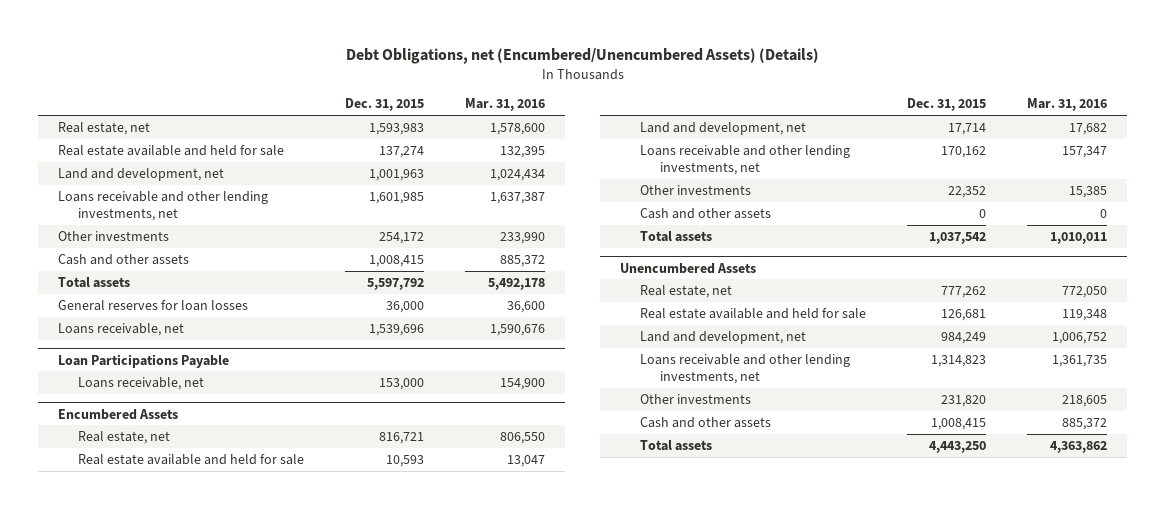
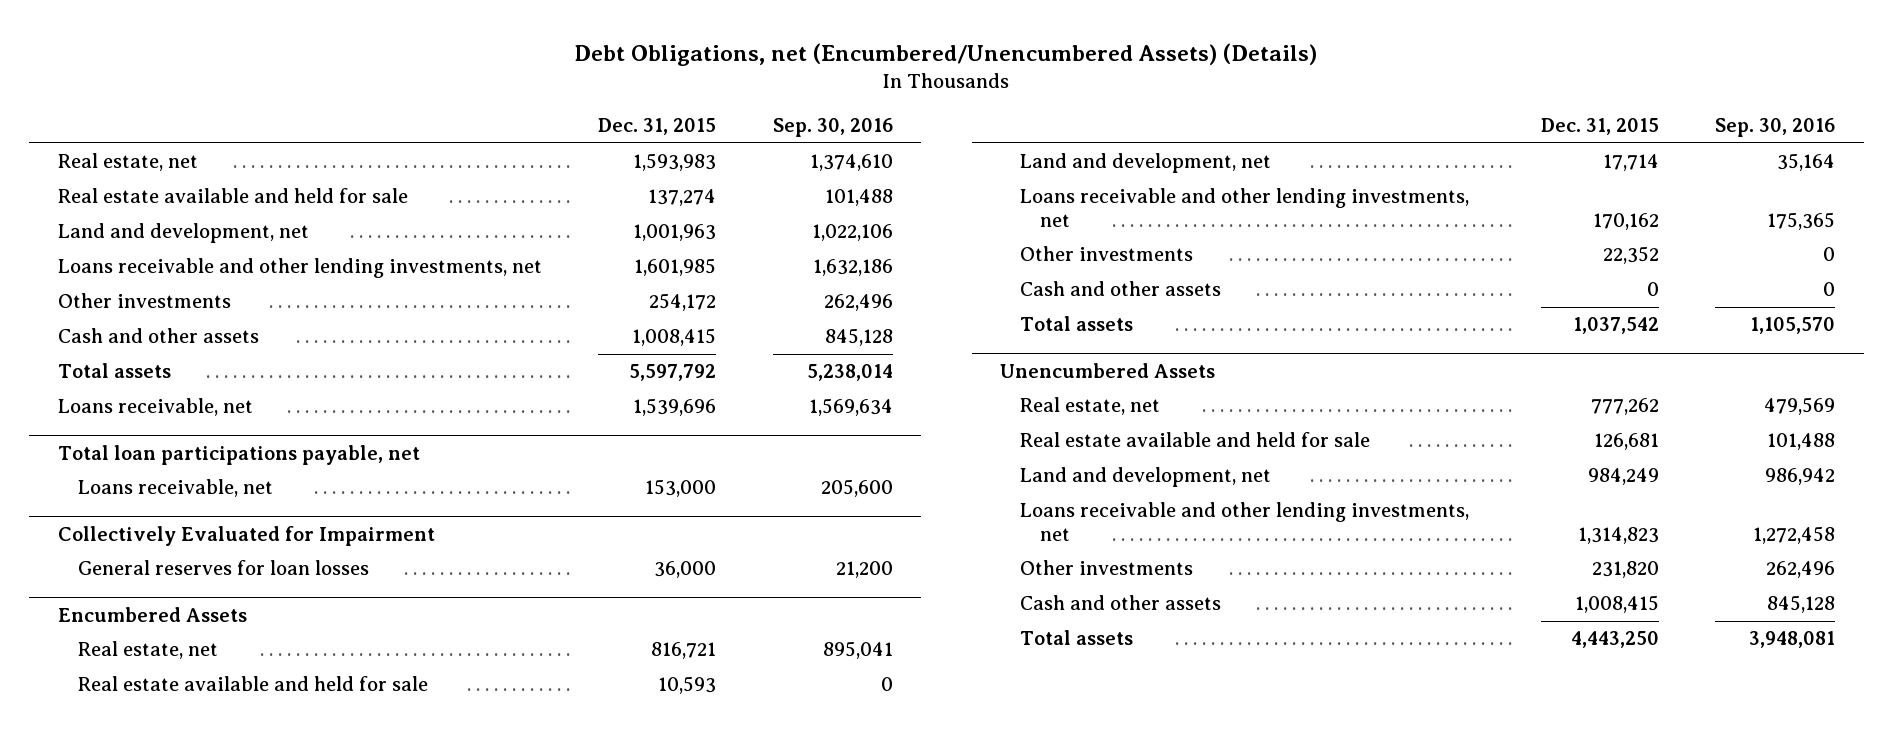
- | Dec. 31, 2015 | Mar. 31, 2016
+ | Dec. 31, 2015 | Sep. 30, 2016
- General reserves for loan losses | 36,000 | 36,600
- Loan Participations Payable
+ Total loan participations payable, net
+ Collectively Evaluated for Impairment
+ General reserves for loan losses | 36,000 | 21,200

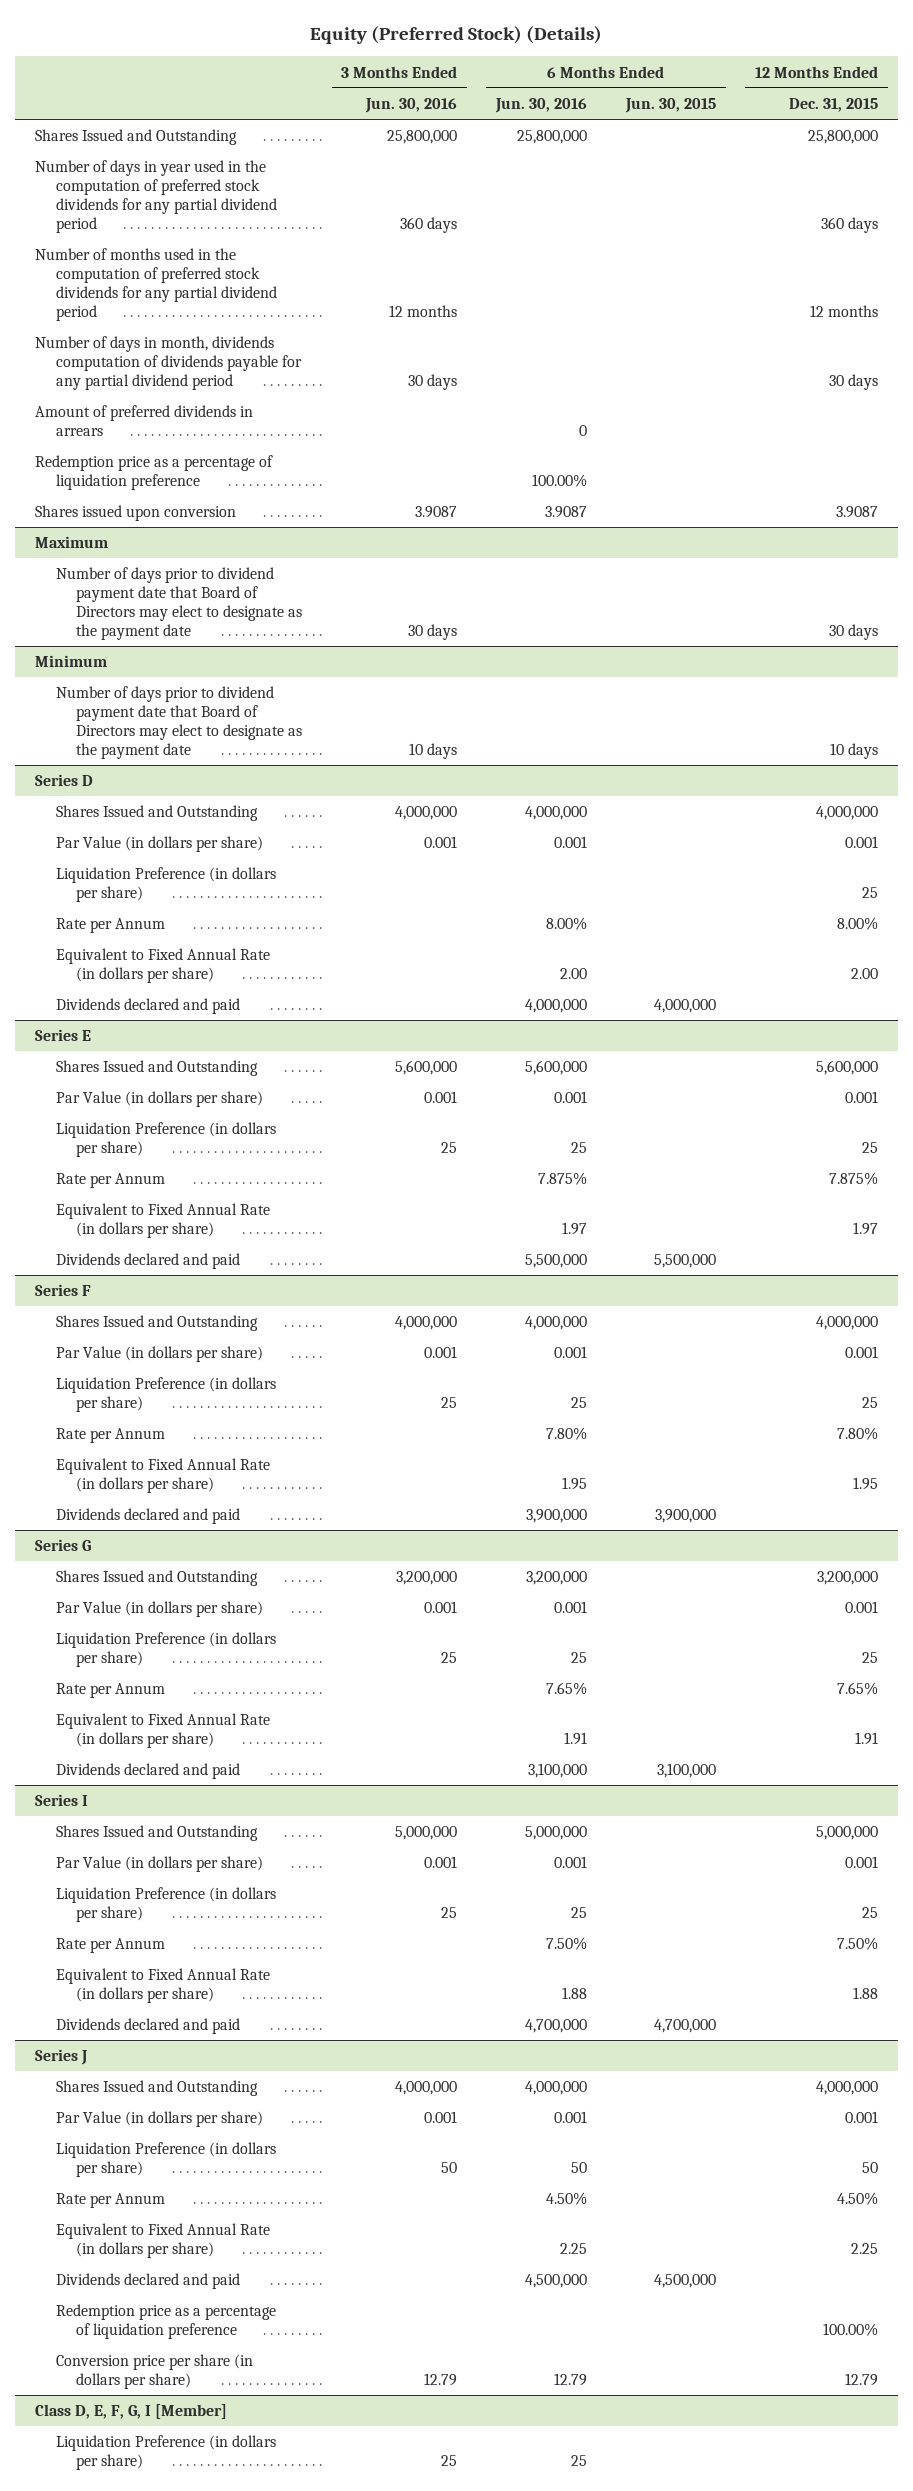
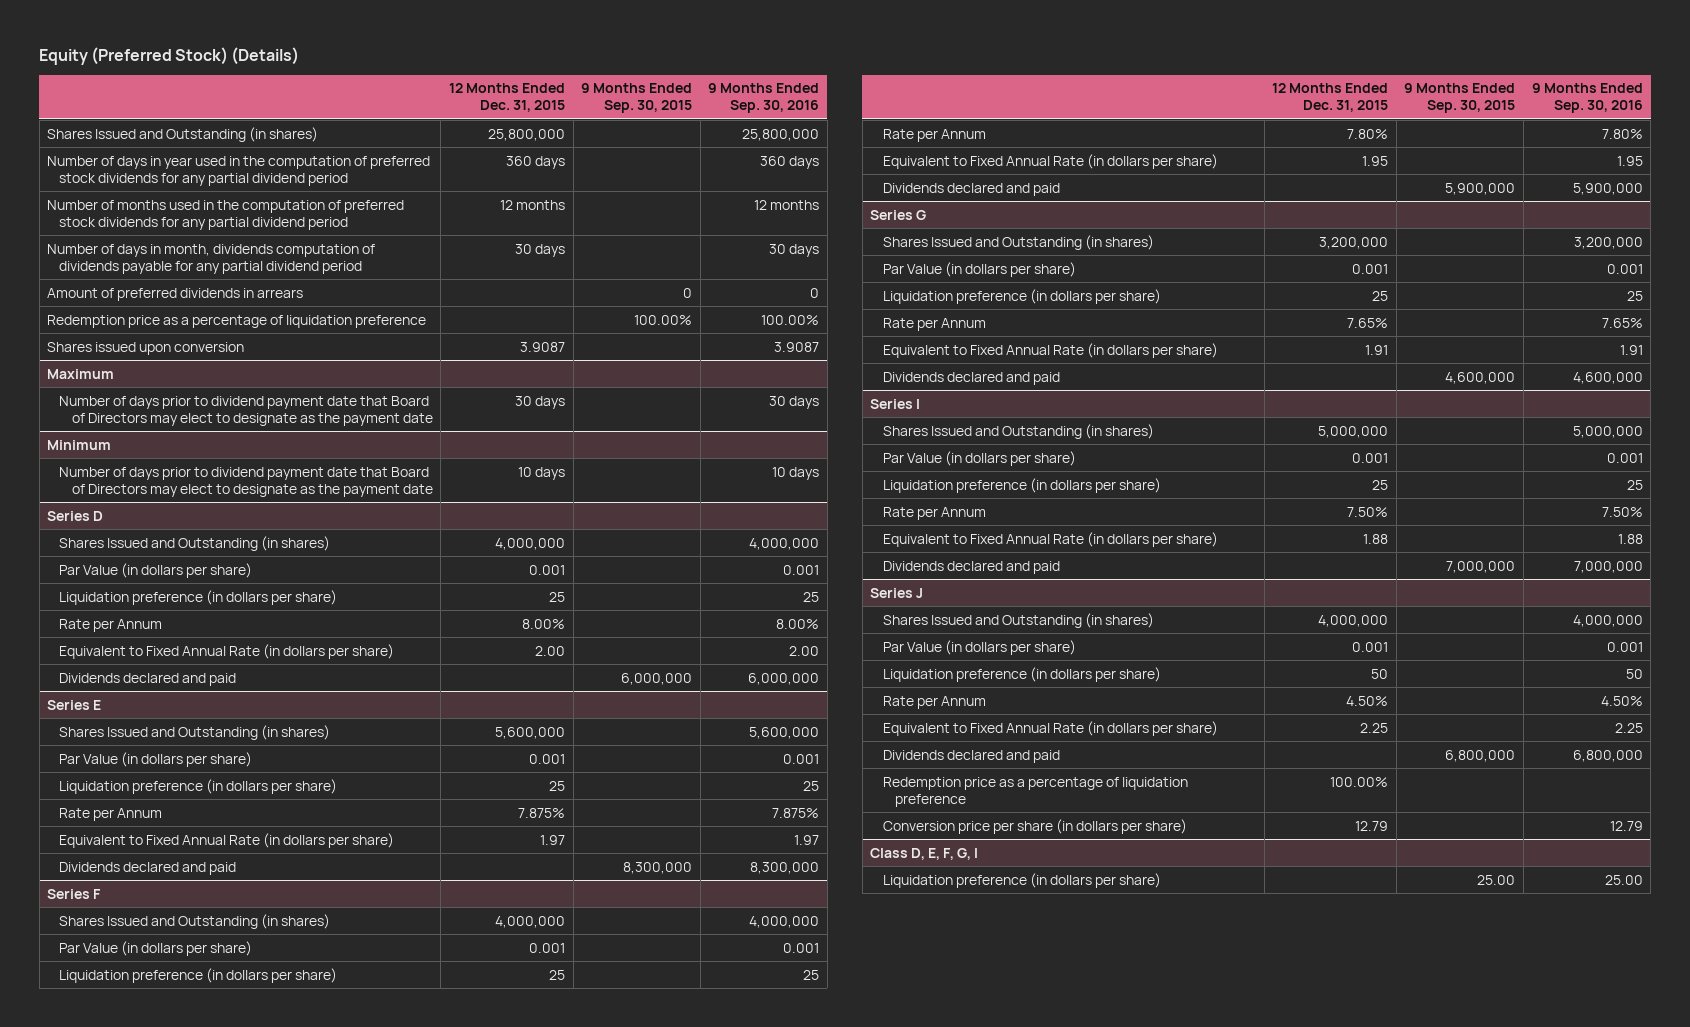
- | 3 Months Ended Jun. 30, 2016 | 6 Months Ended Jun. 30, 2016 | 6 Months Ended Jun. 30, 2015 | 12 Months Ended Dec. 31, 2015
+ | 12 Months Ended Dec. 31, 2015 | 9 Months Ended Sep. 30, 2015 | 9 Months Ended Sep. 30, 2016
- Shares Issued and Outstanding | 25,800,000 | 25,800,000 | | 25,800,000
+ Shares Issued and Outstanding (in shares) | 25,800,000 | | 25,800,000
@ Series D
- Shares Issued and Outstanding | 4,000,000 | 4,000,000 | | 4,000,000
+ Shares Issued and Outstanding (in shares) | 4,000,000 | | 4,000,000
- Liquidation Preference (in dollars per share) | | | | 25
+ Liquidation preference (in dollars per share) | 25 | | 25
@ Series E
- Shares Issued and Outstanding | 5,600,000 | 5,600,000 | | 5,600,000
+ Shares Issued and Outstanding (in shares) | 5,600,000 | | 5,600,000
- Liquidation Preference (in dollars per share) | 25 | 25 | | 25
+ Liquidation preference (in dollars per share) | 25 | | 25
@ Series F
- Shares Issued and Outstanding | 4,000,000 | 4,000,000 | | 4,000,000
+ Shares Issued and Outstanding (in shares) | 4,000,000 | | 4,000,000
- Liquidation Preference (in dollars per share) | 25 | 25 | | 25
+ Liquidation preference (in dollars per share) | 25 | | 25
@ Series G
- Shares Issued and Outstanding | 3,200,000 | 3,200,000 | | 3,200,000
+ Shares Issued and Outstanding (in shares) | 3,200,000 | | 3,200,000
- Liquidation Preference (in dollars per share) | 25 | 25 | | 25
+ Liquidation preference (in dollars per share) | 25 | | 25
@ Series I
- Shares Issued and Outstanding | 5,000,000 | 5,000,000 | | 5,000,000
+ Shares Issued and Outstanding (in shares) | 5,000,000 | | 5,000,000
- Liquidation Preference (in dollars per share) | 25 | 25 | | 25
+ Liquidation preference (in dollars per share) | 25 | | 25
@ Series J
- Shares Issued and Outstanding | 4,000,000 | 4,000,000 | | 4,000,000
+ Shares Issued and Outstanding (in shares) | 4,000,000 | | 4,000,000
- Liquidation Preference (in dollars per share) | 50 | 50 | | 50
+ Liquidation preference (in dollars per share) | 50 | | 50
- Class D, E, F, G, I [Member]
- Liquidation Preference (in dollars per share) | 25 | 25 | |
+ Class D, E, F, G, I
+ Liquidation preference (in dollars per share) | | 25.00 | 25.00

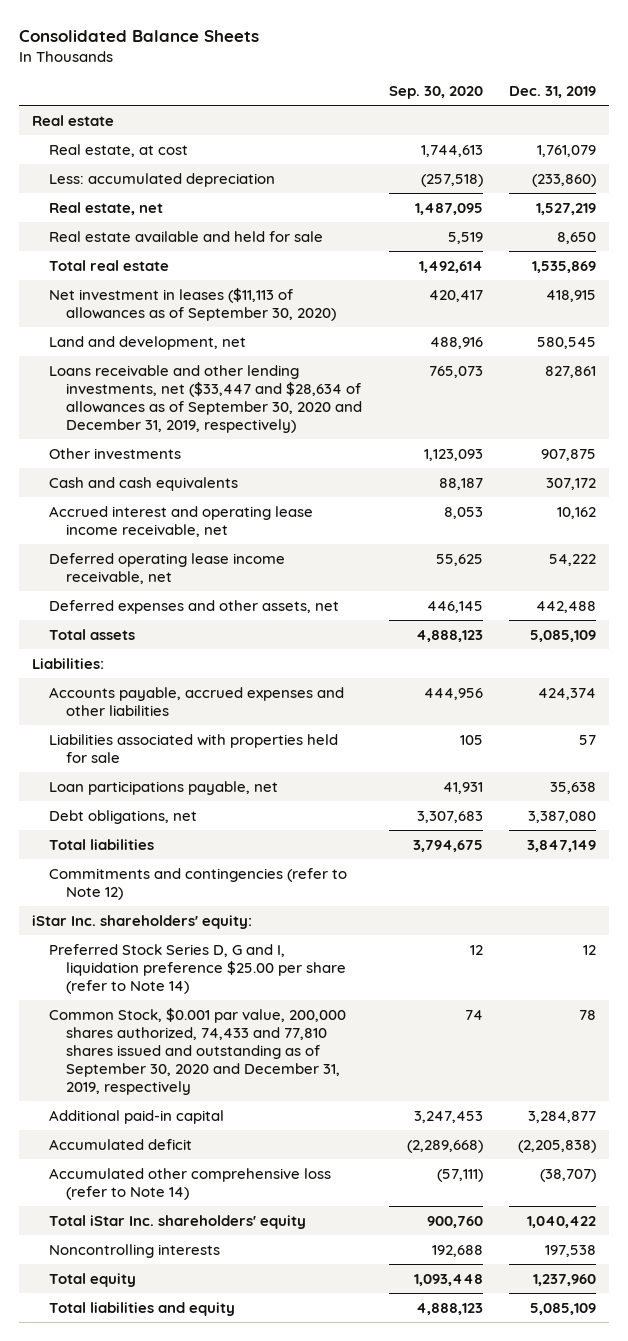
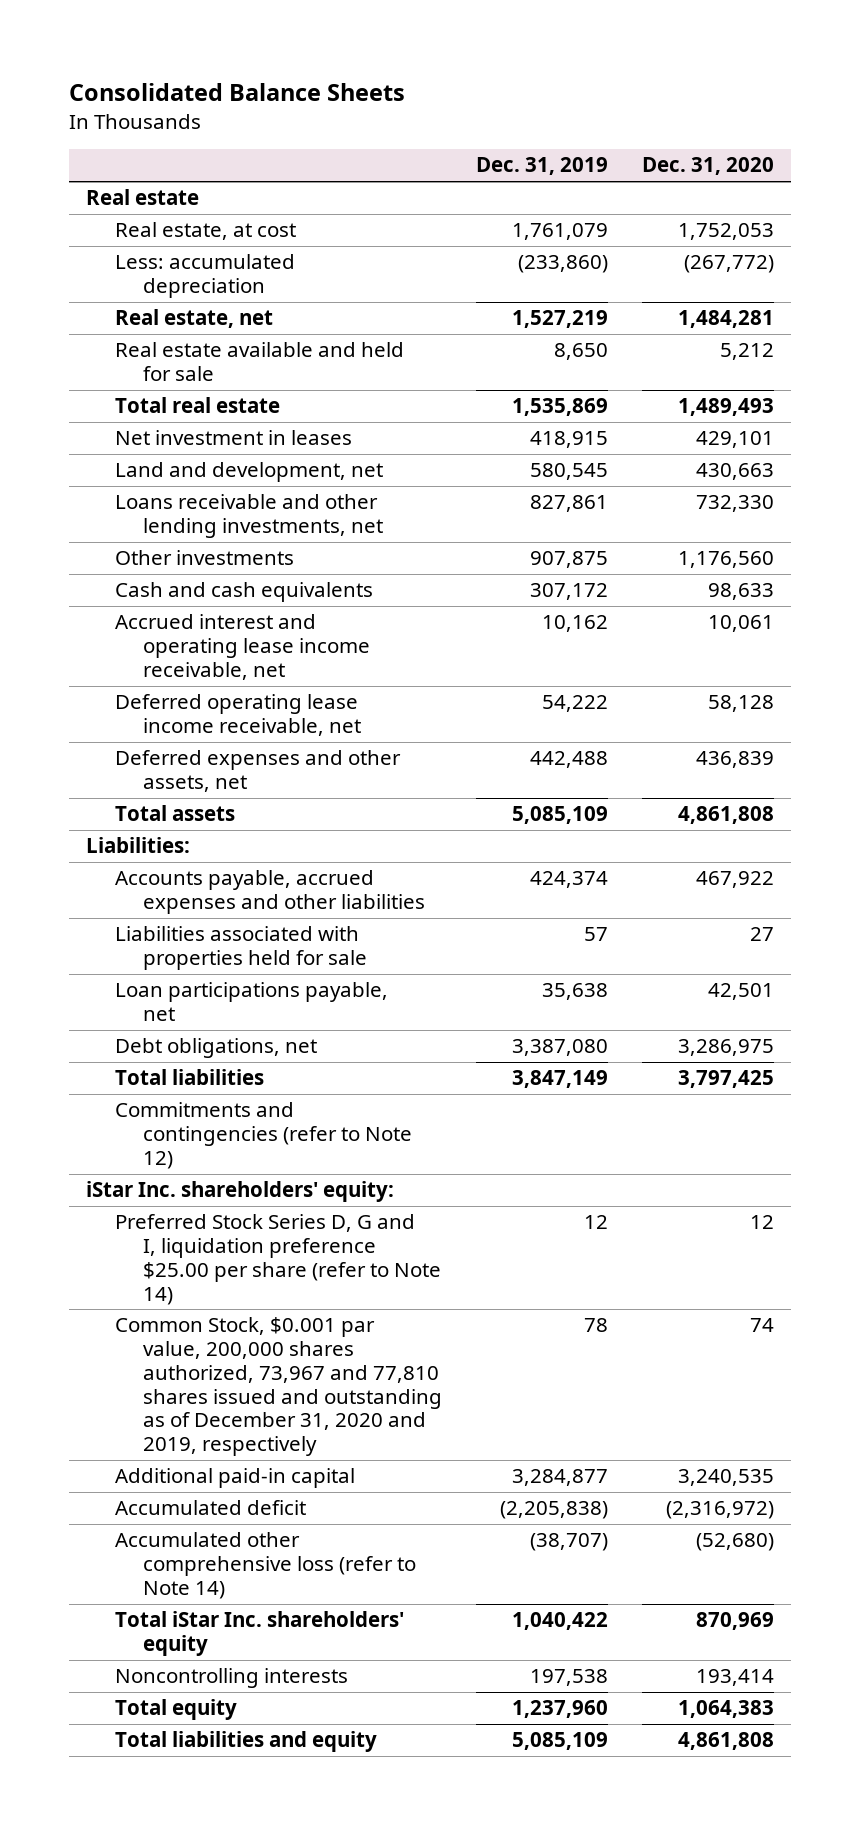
- | Sep. 30, 2020 | Dec. 31, 2019
+ | Dec. 31, 2019 | Dec. 31, 2020
- Net investment in leases ($11,113 of allowances as of September 30, 2020) | 420,417 | 418,915
+ Net investment in leases | 418,915 | 429,101
- Loans receivable and other lending investments, net ($33,447 and $28,634 of allowances as of September 30, 2020 and December 31, 2019, respectively) | 765,073 | 827,861
+ Loans receivable and other lending investments, net | 827,861 | 732,330
- Common Stock, $0.001 par value, 200,000 shares authorized, 74,433 and 77,810 shares issued and outstanding as of September 30, 2020 and December 31, 2019, respectively | 74 | 78
+ Common Stock, $0.001 par value, 200,000 shares authorized, 73,967 and 77,810 shares issued and outstanding as of December 31, 2020 and 2019, respectively | 78 | 74

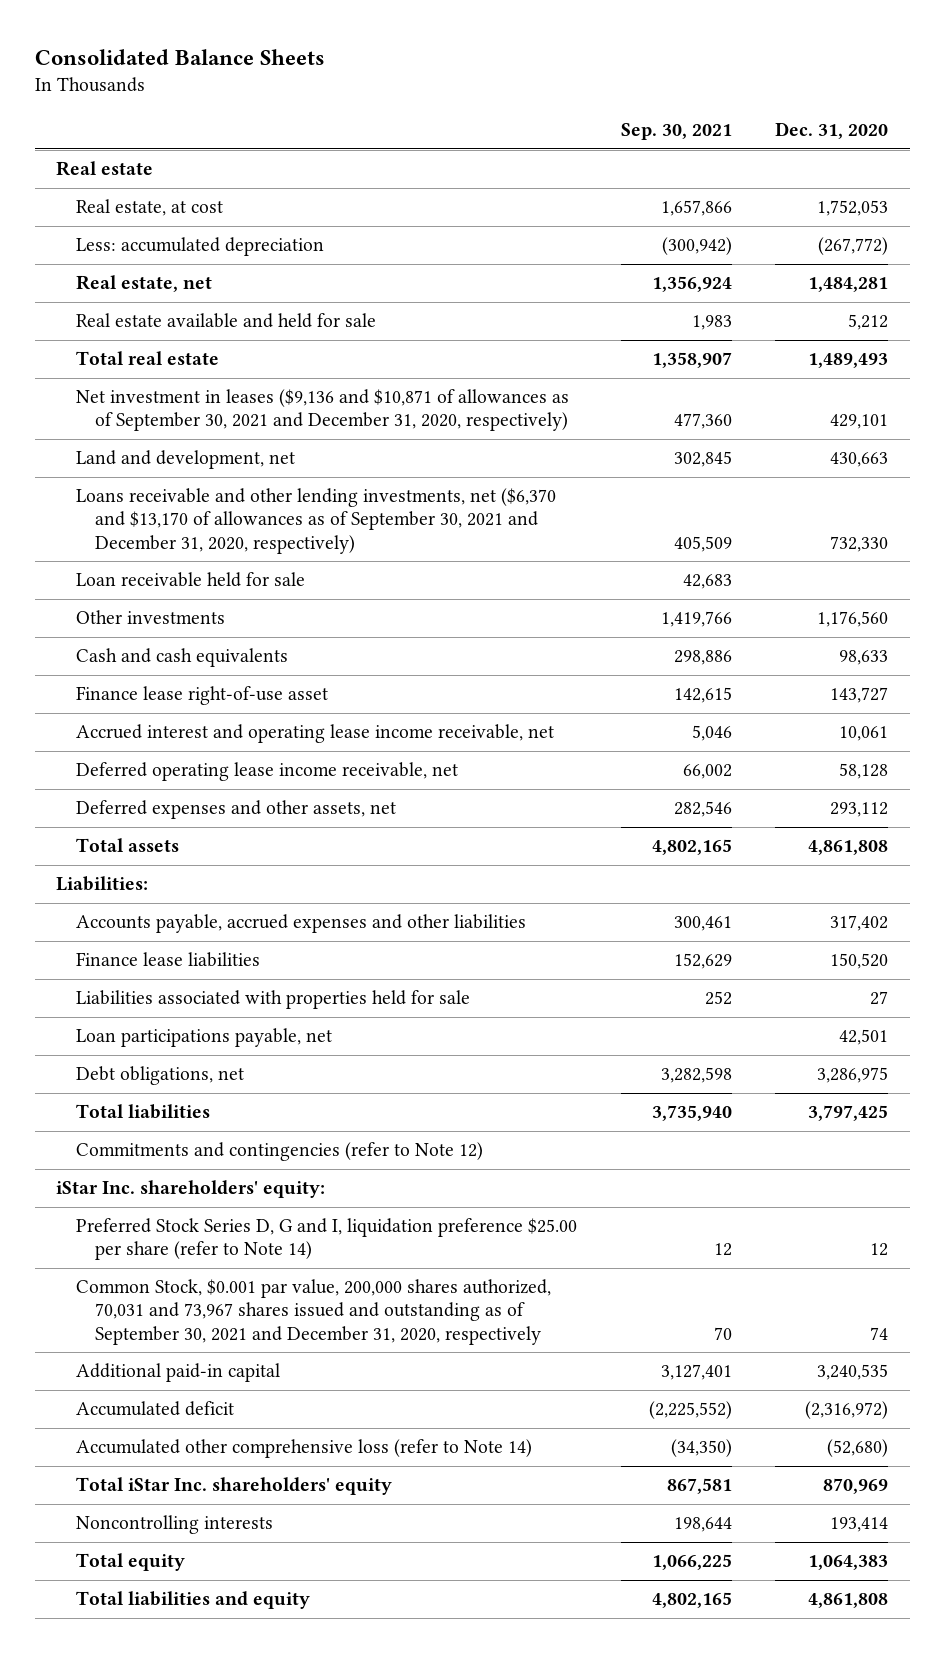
- | Dec. 31, 2019 | Dec. 31, 2020
+ | Sep. 30, 2021 | Dec. 31, 2020
- Net investment in leases | 418,915 | 429,101
+ Net investment in leases ($9,136 and $10,871 of allowances as of September 30, 2021 and December 31, 2020, respectively) | 477,360 | 429,101
- Loans receivable and other lending investments, net | 827,861 | 732,330
+ Loans receivable and other lending investments, net ($6,370 and $13,170 of allowances as of September 30, 2021 and December 31, 2020, respectively) | 405,509 | 732,330
+ Loan receivable held for sale | 42,683 |
+ Finance lease right-of-use asset | 142,615 | 143,727
- Deferred expenses and other assets, net | 442,488 | 436,839
+ Deferred expenses and other assets, net | 282,546 | 293,112
- Accounts payable, accrued expenses and other liabilities | 424,374 | 467,922
+ Accounts payable, accrued expenses and other liabilities | 300,461 | 317,402
+ Finance lease liabilities | 152,629 | 150,520
- Common Stock, $0.001 par value, 200,000 shares authorized, 73,967 and 77,810 shares issued and outstanding as of December 31, 2020 and 2019, respectively | 78 | 74
+ Common Stock, $0.001 par value, 200,000 shares authorized, 70,031 and 73,967 shares issued and outstanding as of September 30, 2021 and December 31, 2020, respectively | 70 | 74

